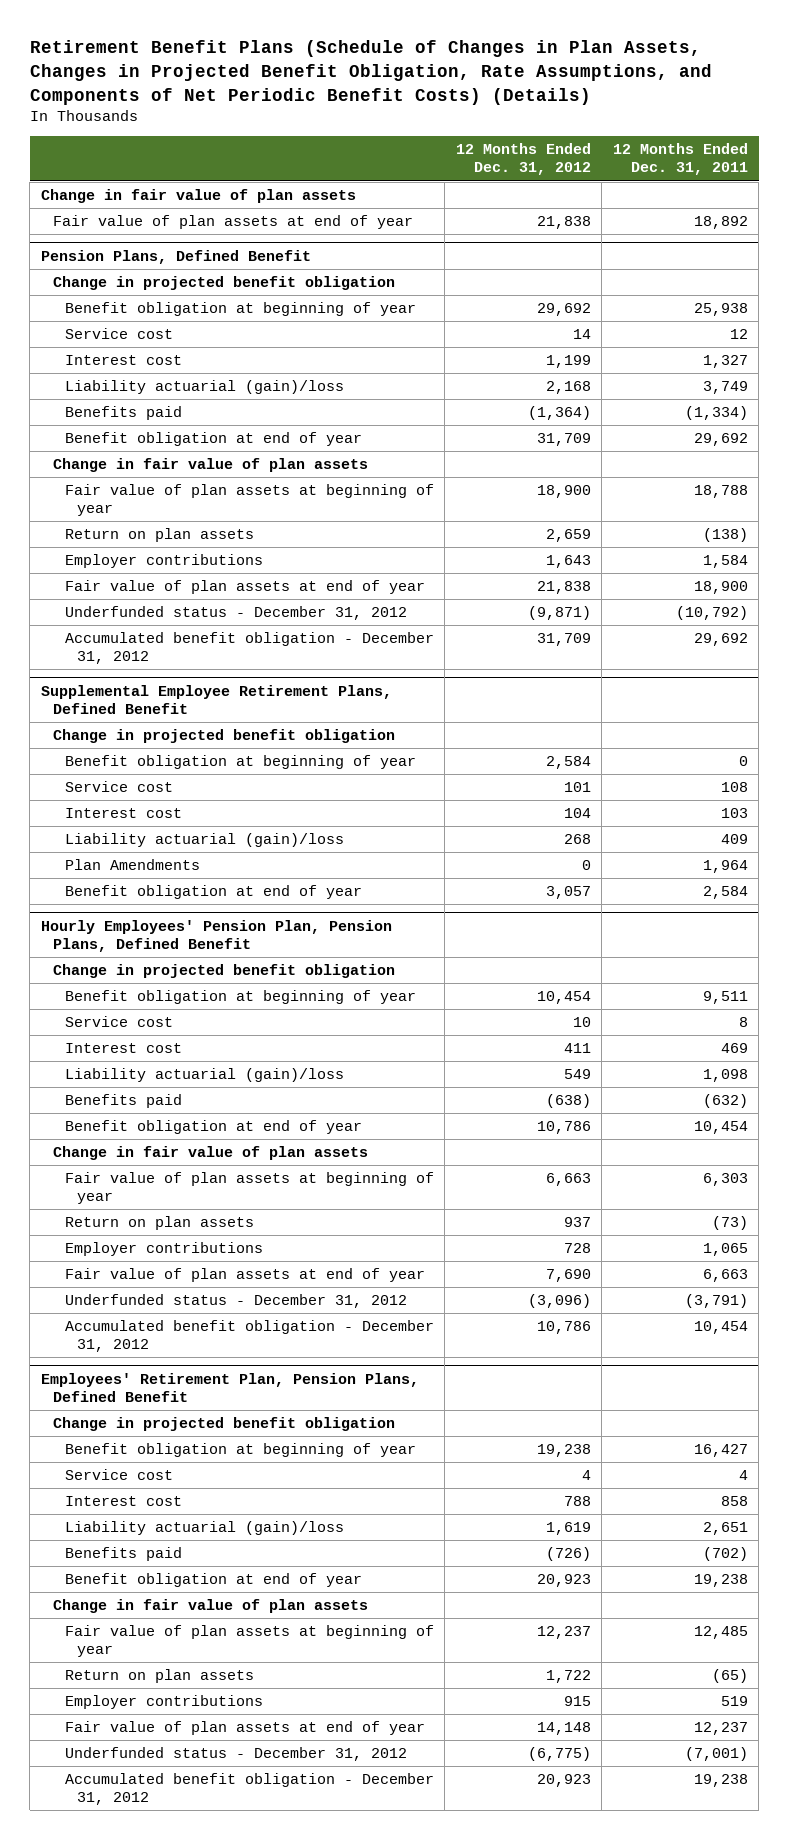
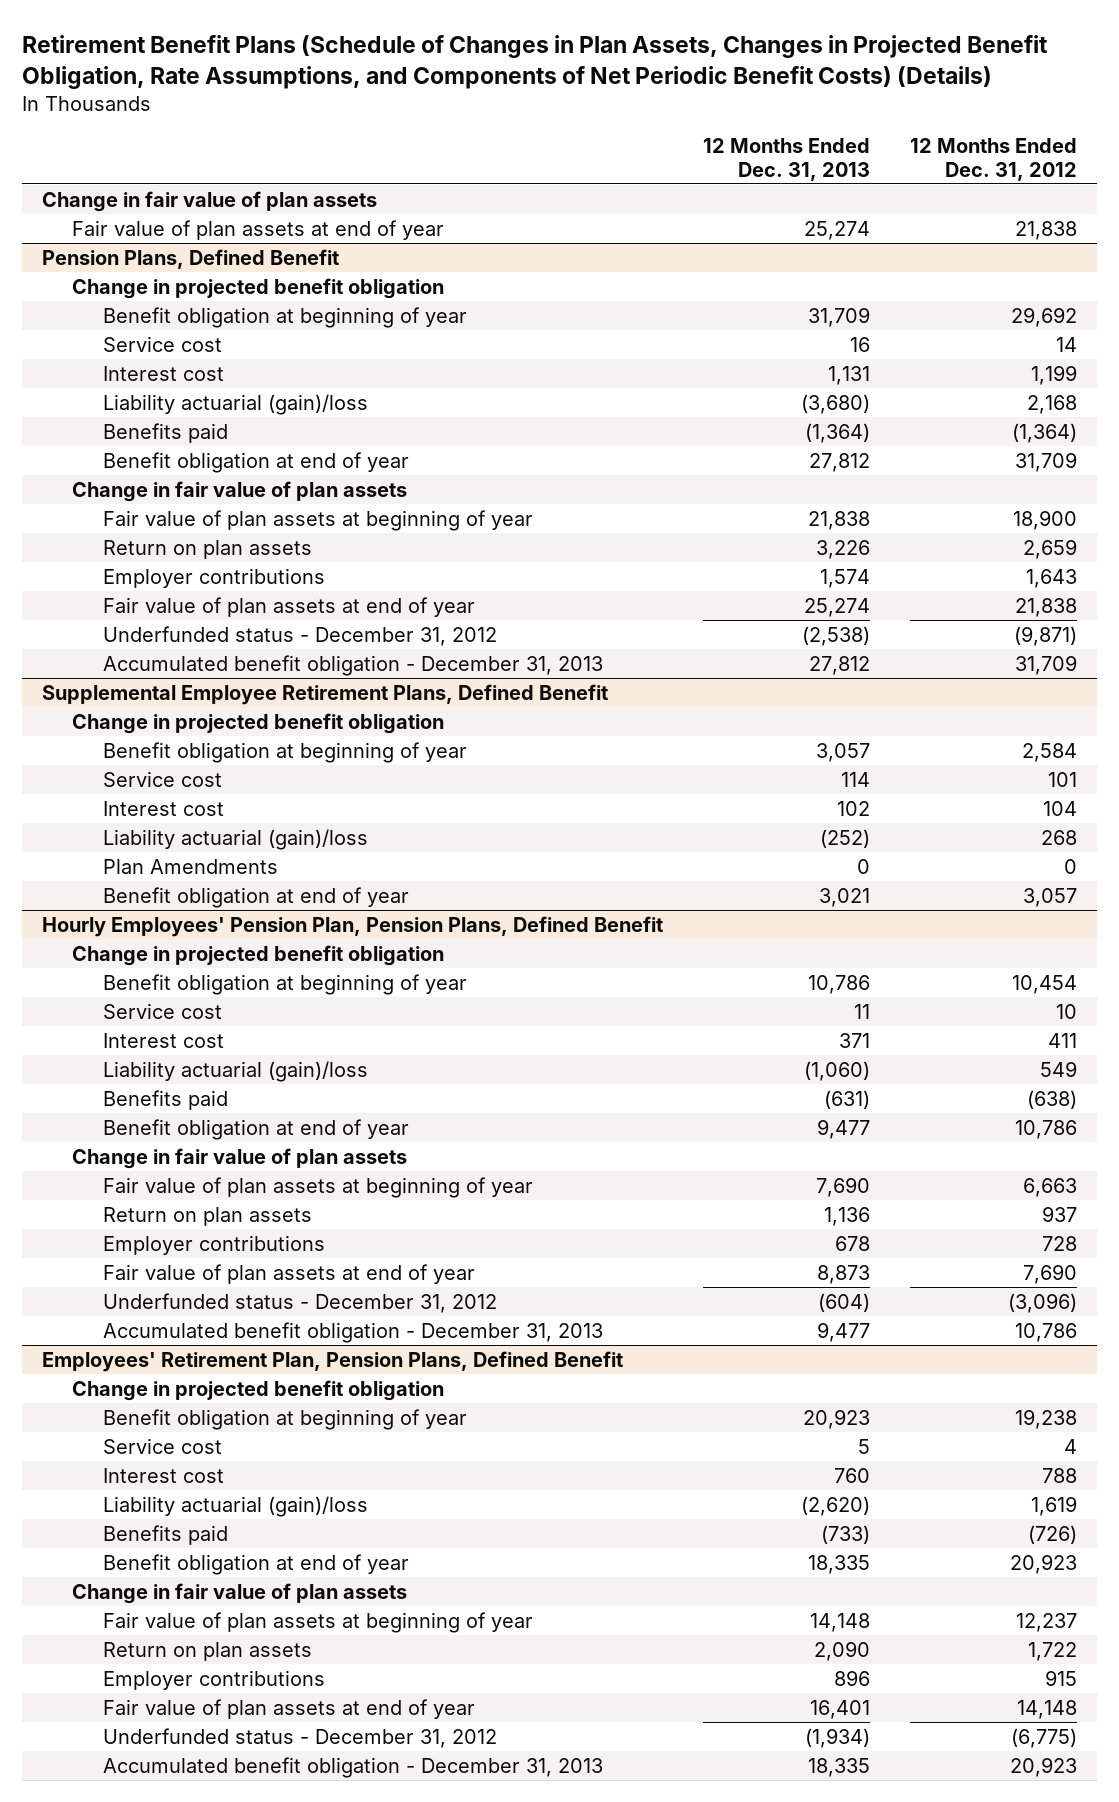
- | 12 Months Ended Dec. 31, 2012 | 12 Months Ended Dec. 31, 2011
+ | 12 Months Ended Dec. 31, 2013 | 12 Months Ended Dec. 31, 2012
@ Pension Plans, Defined Benefit
- Accumulated benefit obligation - December 31, 2012 | 31,709 | 29,692
+ Accumulated benefit obligation - December 31, 2013 | 27,812 | 31,709
@ Hourly Employees' Pension Plan, Pension Plans, Defined Benefit
- Accumulated benefit obligation - December 31, 2012 | 10,786 | 10,454
+ Accumulated benefit obligation - December 31, 2013 | 9,477 | 10,786
@ Employees' Retirement Plan, Pension Plans, Defined Benefit
- Accumulated benefit obligation - December 31, 2012 | 20,923 | 19,238
+ Accumulated benefit obligation - December 31, 2013 | 18,335 | 20,923

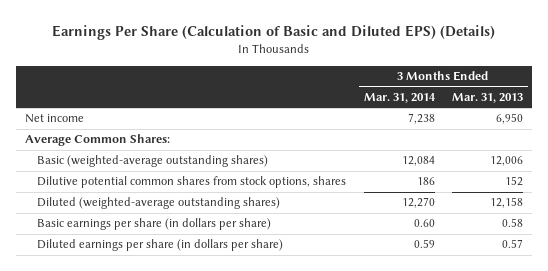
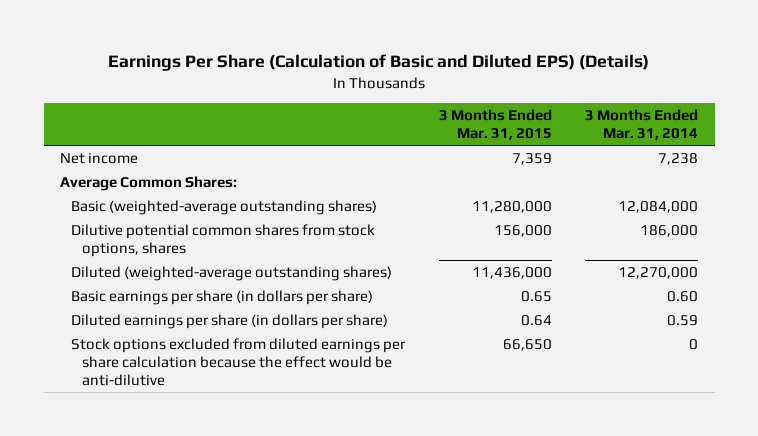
- | 3 Months Ended Mar. 31, 2014 | 3 Months Ended Mar. 31, 2013
+ | 3 Months Ended Mar. 31, 2015 | 3 Months Ended Mar. 31, 2014
- Basic (weighted-average outstanding shares) | 12,084 | 12,006
- Dilutive potential common shares from stock options, shares | 186 | 152
- Diluted (weighted-average outstanding shares) | 12,270 | 12,158
+ Basic (weighted-average outstanding shares) | 11,280,000 | 12,084,000
+ Dilutive potential common shares from stock options, shares | 156,000 | 186,000
+ Diluted (weighted-average outstanding shares) | 11,436,000 | 12,270,000
+ Stock options excluded from diluted earnings per share calculation because the effect would be anti-dilutive | 66,650 | 0

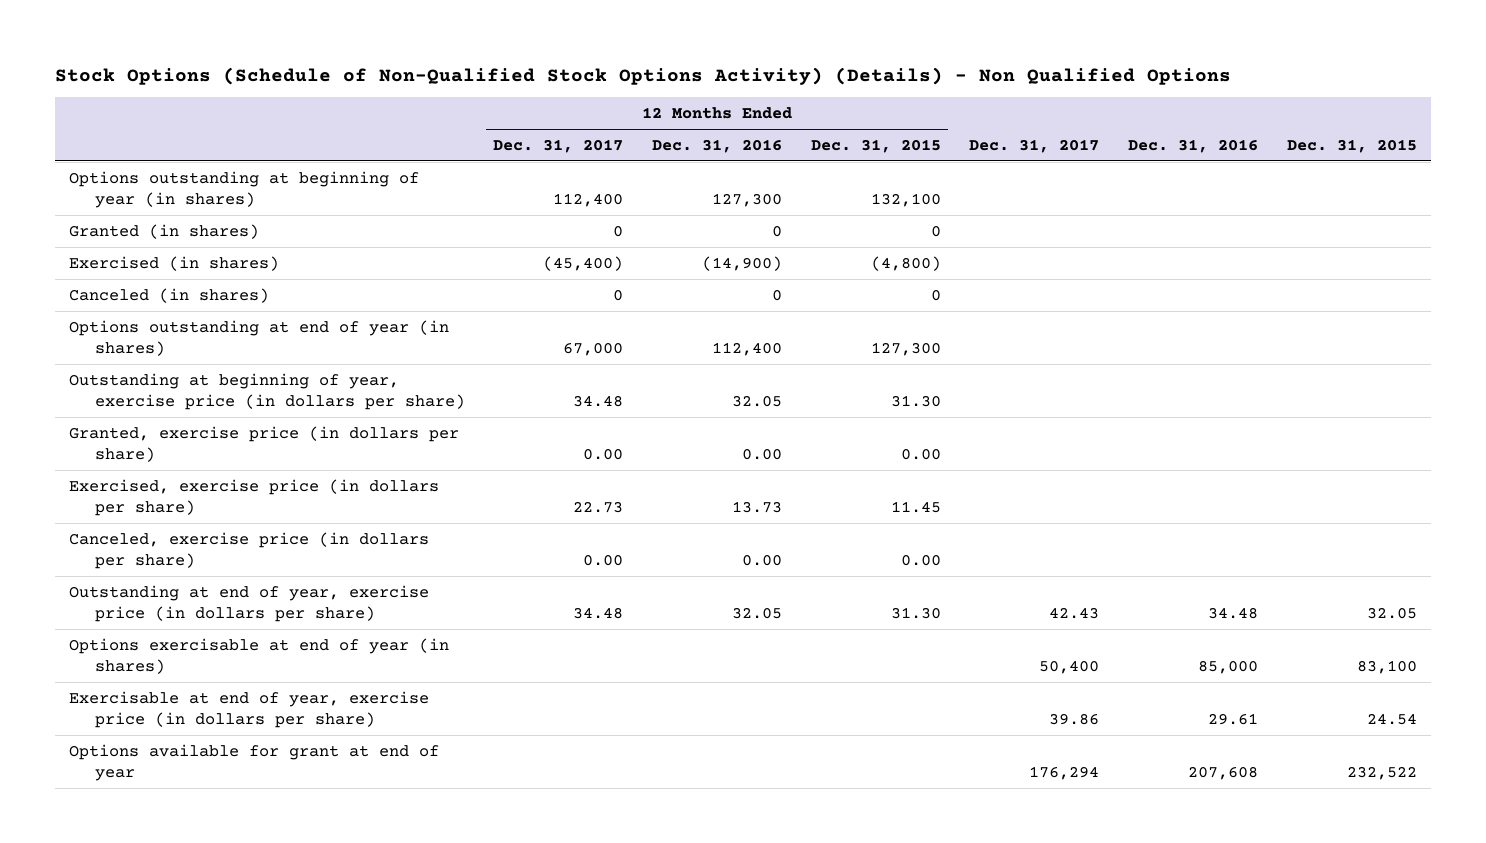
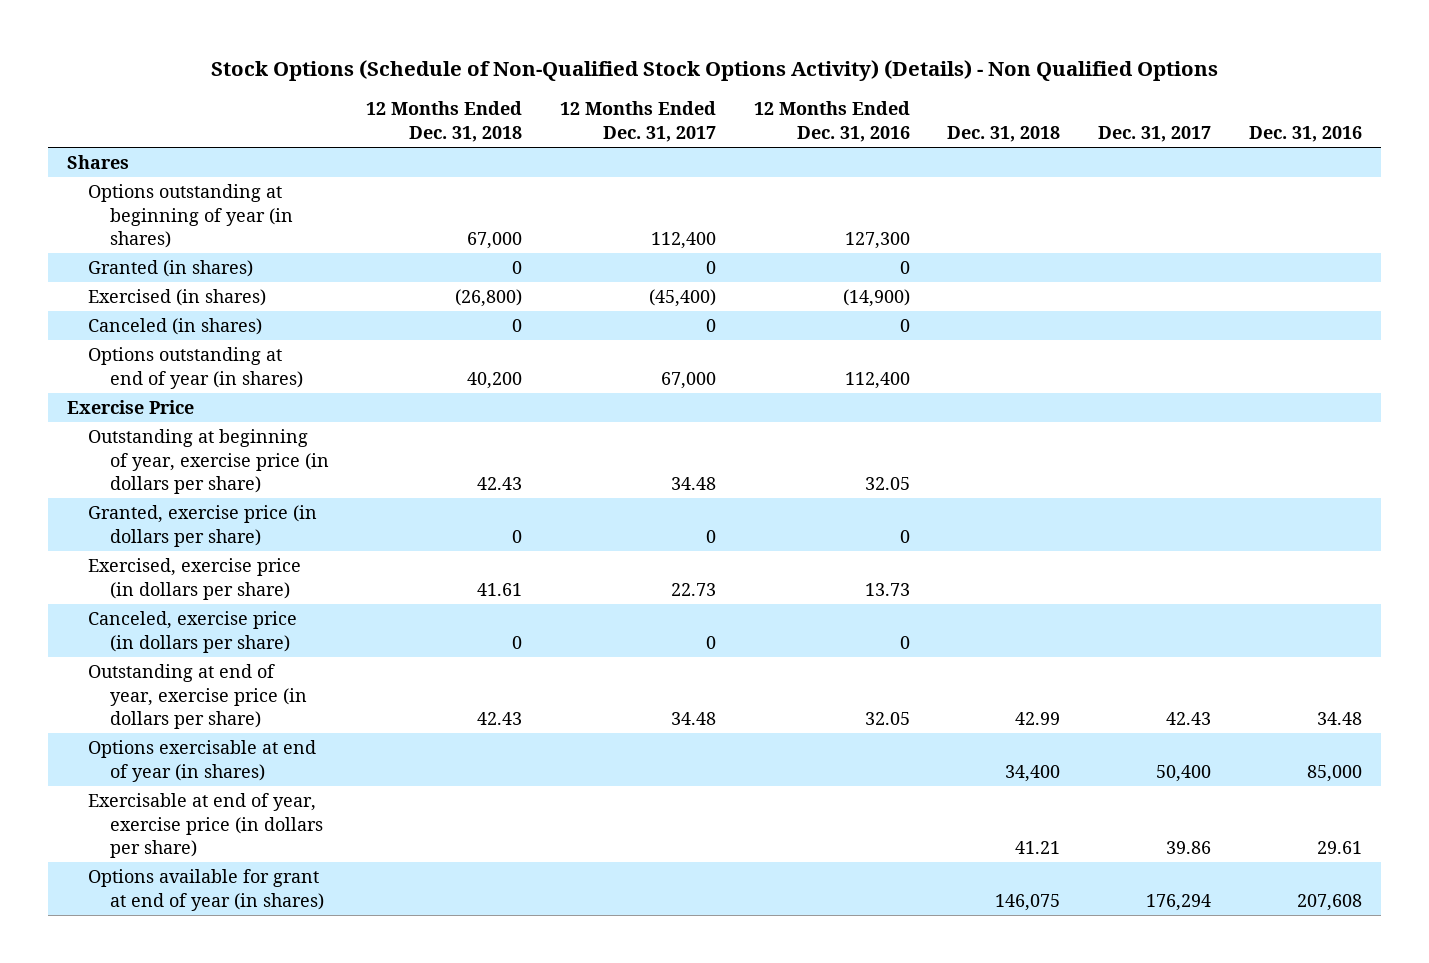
- | 12 Months Ended Dec. 31, 2017 | 12 Months Ended Dec. 31, 2016 | 12 Months Ended Dec. 31, 2015 | Dec. 31, 2017 | Dec. 31, 2016 | Dec. 31, 2015
+ | 12 Months Ended Dec. 31, 2018 | 12 Months Ended Dec. 31, 2017 | 12 Months Ended Dec. 31, 2016 | Dec. 31, 2018 | Dec. 31, 2017 | Dec. 31, 2016
+ Shares
+ Exercise Price
- Granted, exercise price (in dollars per share) | 0.00 | 0.00 | 0.00 | | |
+ Granted, exercise price (in dollars per share) | 0 | 0 | 0 | | |
- Canceled, exercise price (in dollars per share) | 0.00 | 0.00 | 0.00 | | |
+ Canceled, exercise price (in dollars per share) | 0 | 0 | 0 | | |
- Options available for grant at end of year | | | | 176,294 | 207,608 | 232,522
+ Options available for grant at end of year (in shares) | | | | 146,075 | 176,294 | 207,608

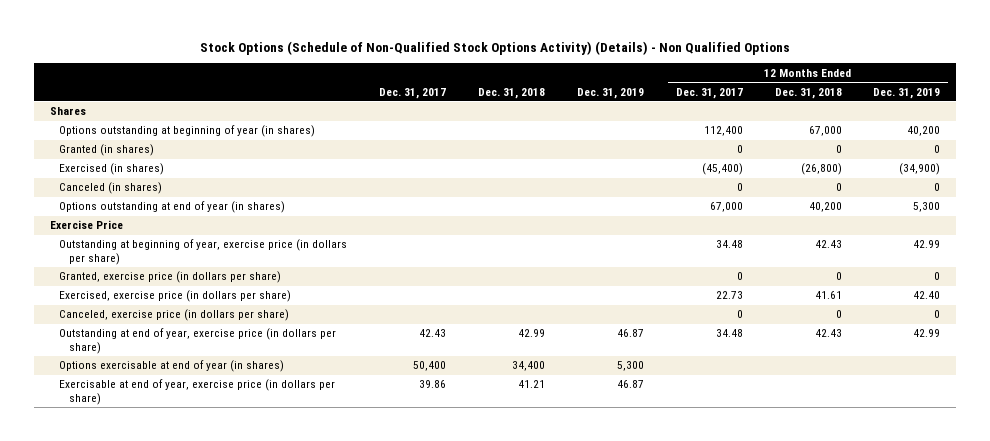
- | 12 Months Ended Dec. 31, 2018 | 12 Months Ended Dec. 31, 2017 | 12 Months Ended Dec. 31, 2016 | Dec. 31, 2018 | Dec. 31, 2017 | Dec. 31, 2016
+ | Dec. 31, 2017 | Dec. 31, 2018 | Dec. 31, 2019 | 12 Months Ended Dec. 31, 2017 | 12 Months Ended Dec. 31, 2018 | 12 Months Ended Dec. 31, 2019
- Options available for grant at end of year (in shares) | | | | 146,075 | 176,294 | 207,608

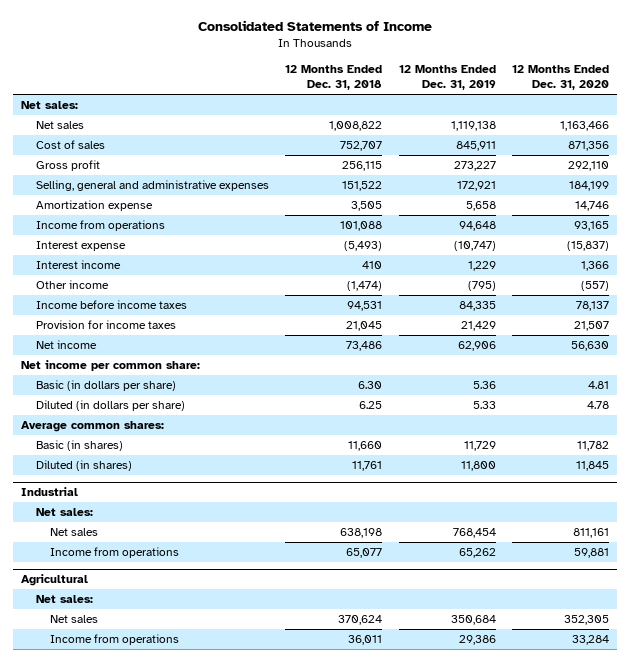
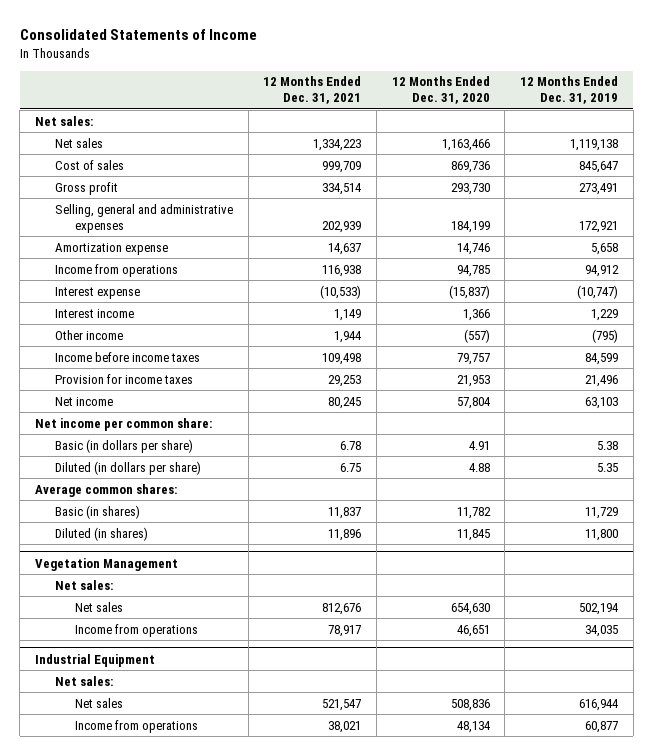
- | 12 Months Ended Dec. 31, 2018 | 12 Months Ended Dec. 31, 2019 | 12 Months Ended Dec. 31, 2020
+ | 12 Months Ended Dec. 31, 2021 | 12 Months Ended Dec. 31, 2020 | 12 Months Ended Dec. 31, 2019
- Cost of sales | 752,707 | 845,911 | 871,356
- Gross profit | 256,115 | 273,227 | 292,110
+ Cost of sales | 999,709 | 869,736 | 845,647
+ Gross profit | 334,514 | 293,730 | 273,491
- Income from operations | 101,088 | 94,648 | 93,165
+ Income from operations | 116,938 | 94,785 | 94,912
- Income before income taxes | 94,531 | 84,335 | 78,137
- Provision for income taxes | 21,045 | 21,429 | 21,507
- Net income | 73,486 | 62,906 | 56,630
+ Income before income taxes | 109,498 | 79,757 | 84,599
+ Provision for income taxes | 29,253 | 21,953 | 21,496
+ Net income | 80,245 | 57,804 | 63,103
- Basic (in dollars per share) | 6.30 | 5.36 | 4.81
- Diluted (in dollars per share) | 6.25 | 5.33 | 4.78
+ Basic (in dollars per share) | 6.78 | 4.91 | 5.38
+ Diluted (in dollars per share) | 6.75 | 4.88 | 5.35
- Industrial
+ Vegetation Management
- Net sales | 638,198 | 768,454 | 811,161
- Income from operations | 65,077 | 65,262 | 59,881
- Agricultural
+ Net sales | 812,676 | 654,630 | 502,194
+ Income from operations | 78,917 | 46,651 | 34,035
+ Industrial Equipment
- Net sales | 370,624 | 350,684 | 352,305
- Income from operations | 36,011 | 29,386 | 33,284
+ Net sales | 521,547 | 508,836 | 616,944
+ Income from operations | 38,021 | 48,134 | 60,877

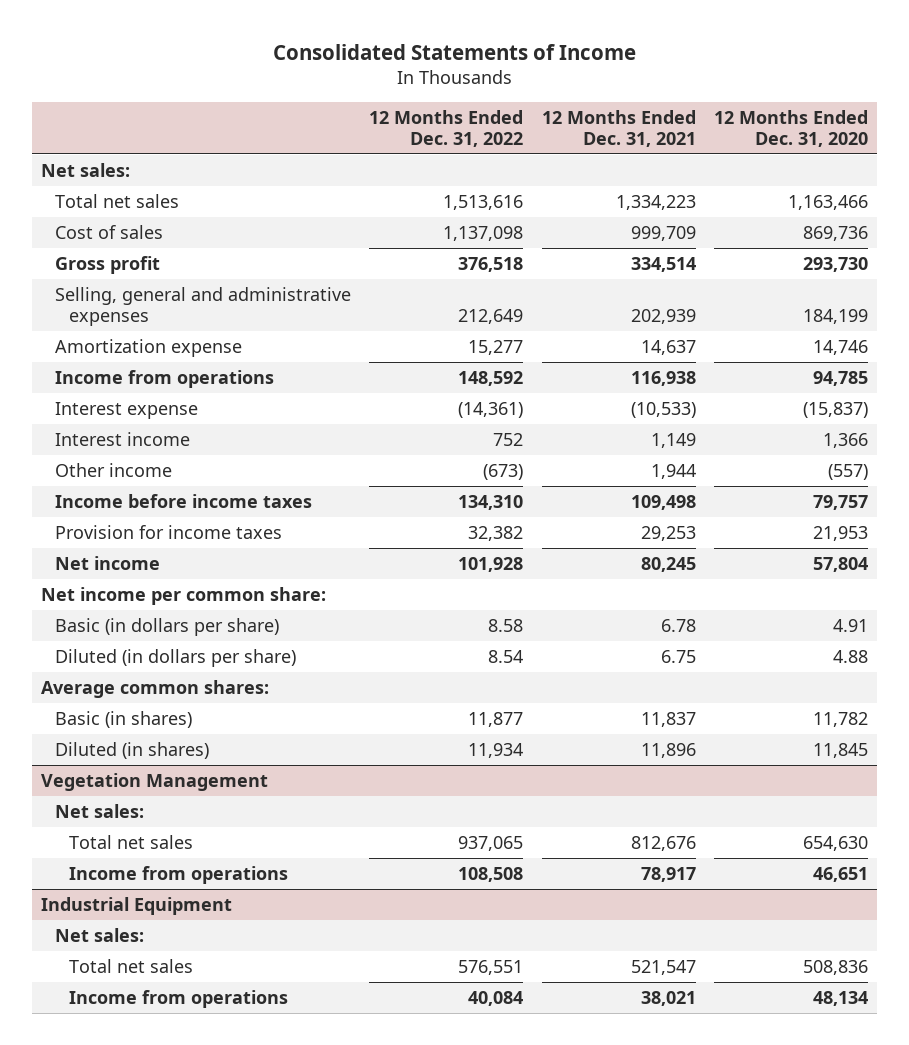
- | 12 Months Ended Dec. 31, 2021 | 12 Months Ended Dec. 31, 2020 | 12 Months Ended Dec. 31, 2019
+ | 12 Months Ended Dec. 31, 2022 | 12 Months Ended Dec. 31, 2021 | 12 Months Ended Dec. 31, 2020
- Net sales | 1,334,223 | 1,163,466 | 1,119,138
+ Total net sales | 1,513,616 | 1,334,223 | 1,163,466
@ Vegetation Management
- Net sales | 812,676 | 654,630 | 502,194
+ Total net sales | 937,065 | 812,676 | 654,630
@ Industrial Equipment
- Net sales | 521,547 | 508,836 | 616,944
+ Total net sales | 576,551 | 521,547 | 508,836

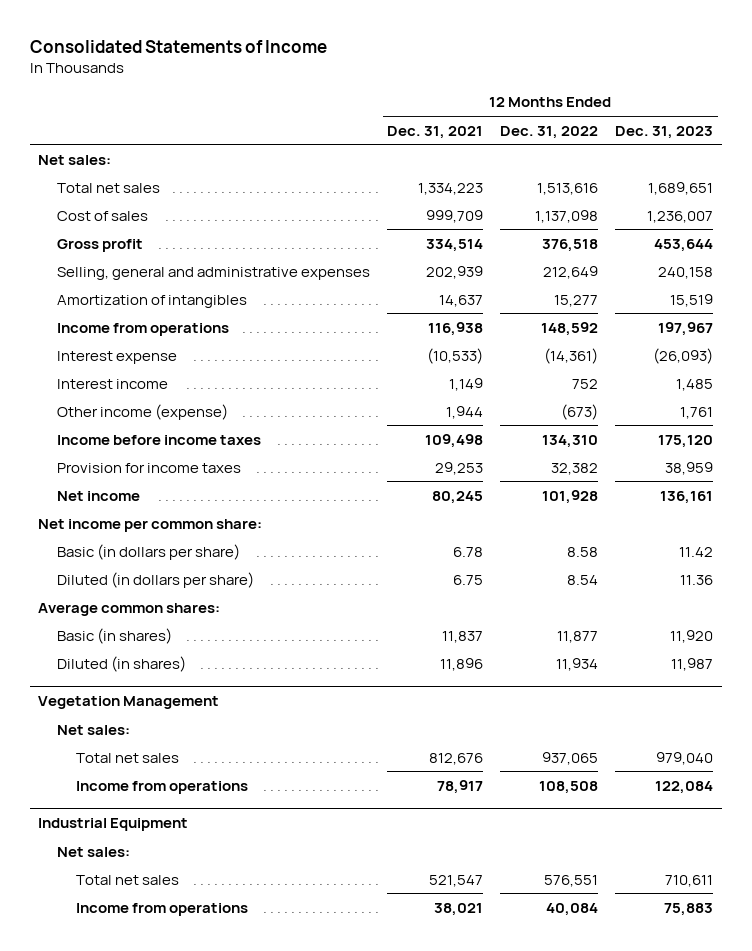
- | 12 Months Ended Dec. 31, 2022 | 12 Months Ended Dec. 31, 2021 | 12 Months Ended Dec. 31, 2020
+ | 12 Months Ended Dec. 31, 2021 | 12 Months Ended Dec. 31, 2022 | 12 Months Ended Dec. 31, 2023
- Amortization expense | 15,277 | 14,637 | 14,746
+ Amortization of intangibles | 14,637 | 15,277 | 15,519
- Other income | (673) | 1,944 | (557)
+ Other income (expense) | 1,944 | (673) | 1,761

